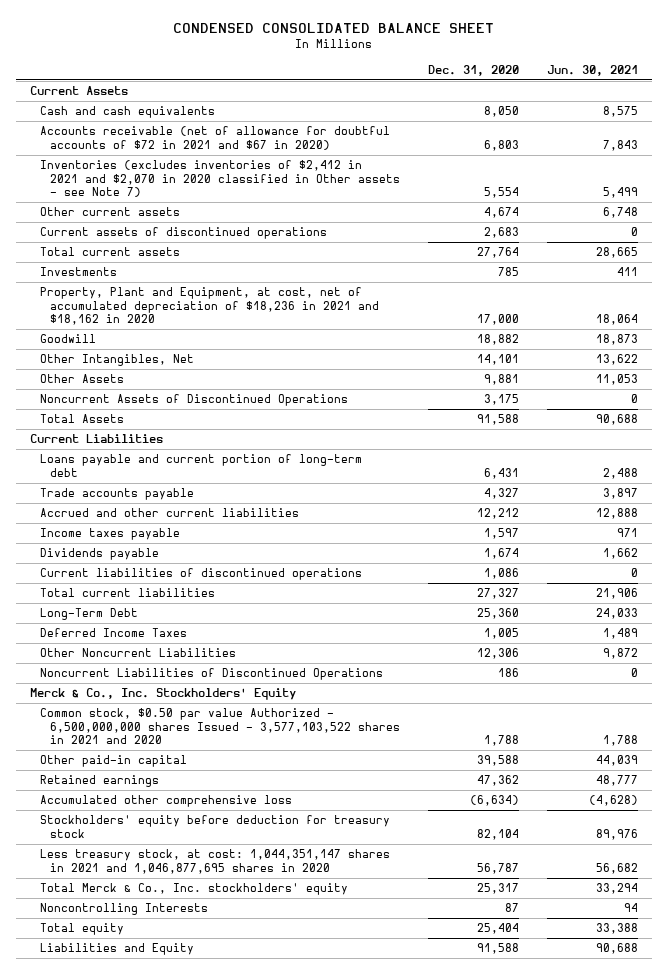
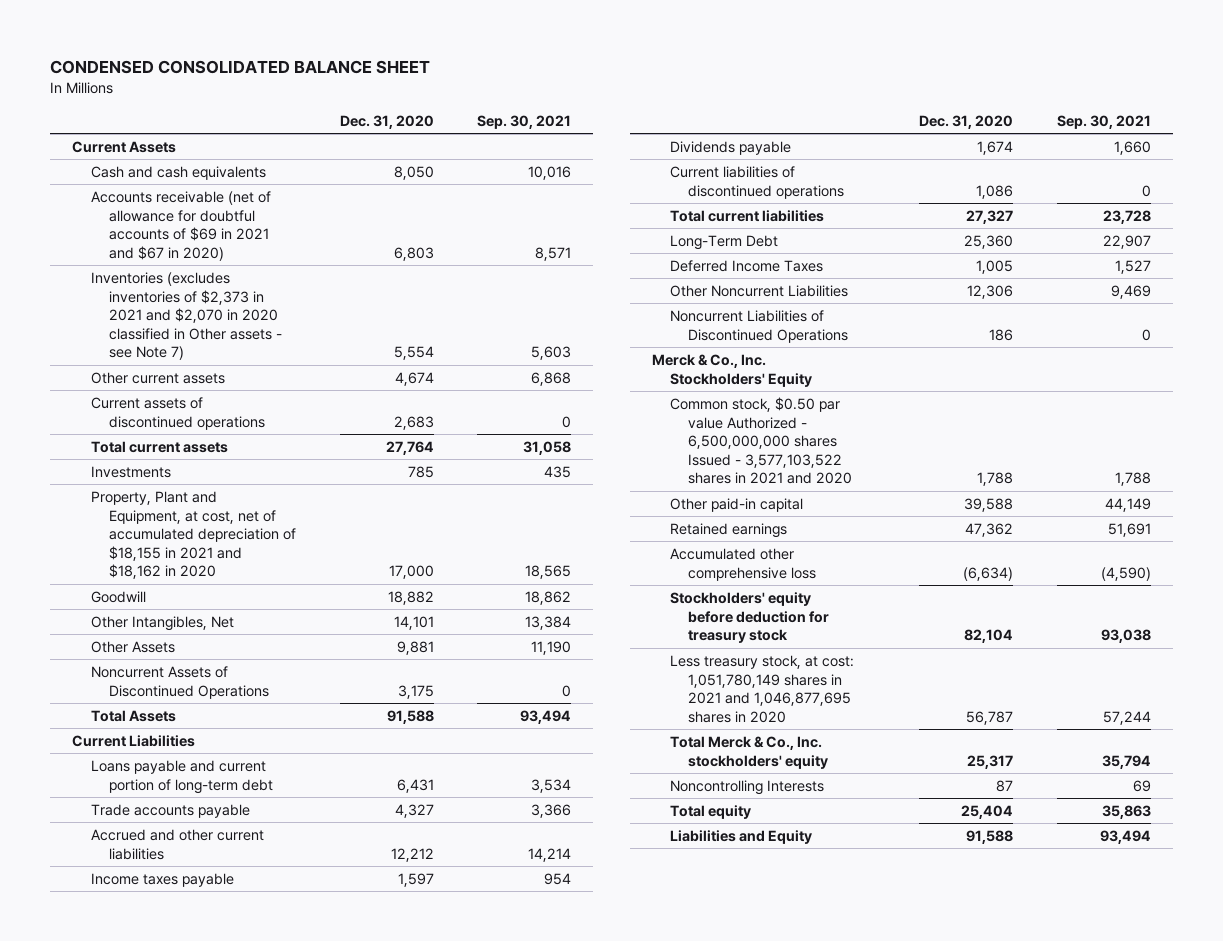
- | Dec. 31, 2020 | Jun. 30, 2021
+ | Dec. 31, 2020 | Sep. 30, 2021
- Accounts receivable (net of allowance for doubtful accounts of $72 in 2021 and $67 in 2020) | 6,803 | 7,843
- Inventories (excludes inventories of $2,412 in 2021 and $2,070 in 2020 classified in Other assets - see Note 7) | 5,554 | 5,499
+ Accounts receivable (net of allowance for doubtful accounts of $69 in 2021 and $67 in 2020) | 6,803 | 8,571
+ Inventories (excludes inventories of $2,373 in 2021 and $2,070 in 2020 classified in Other assets - see Note 7) | 5,554 | 5,603
- Property, Plant and Equipment, at cost, net of accumulated depreciation of $18,236 in 2021 and $18,162 in 2020 | 17,000 | 18,064
+ Property, Plant and Equipment, at cost, net of accumulated depreciation of $18,155 in 2021 and $18,162 in 2020 | 17,000 | 18,565
- Less treasury stock, at cost: 1,044,351,147 shares in 2021 and 1,046,877,695 shares in 2020 | 56,787 | 56,682
+ Less treasury stock, at cost: 1,051,780,149 shares in 2021 and 1,046,877,695 shares in 2020 | 56,787 | 57,244

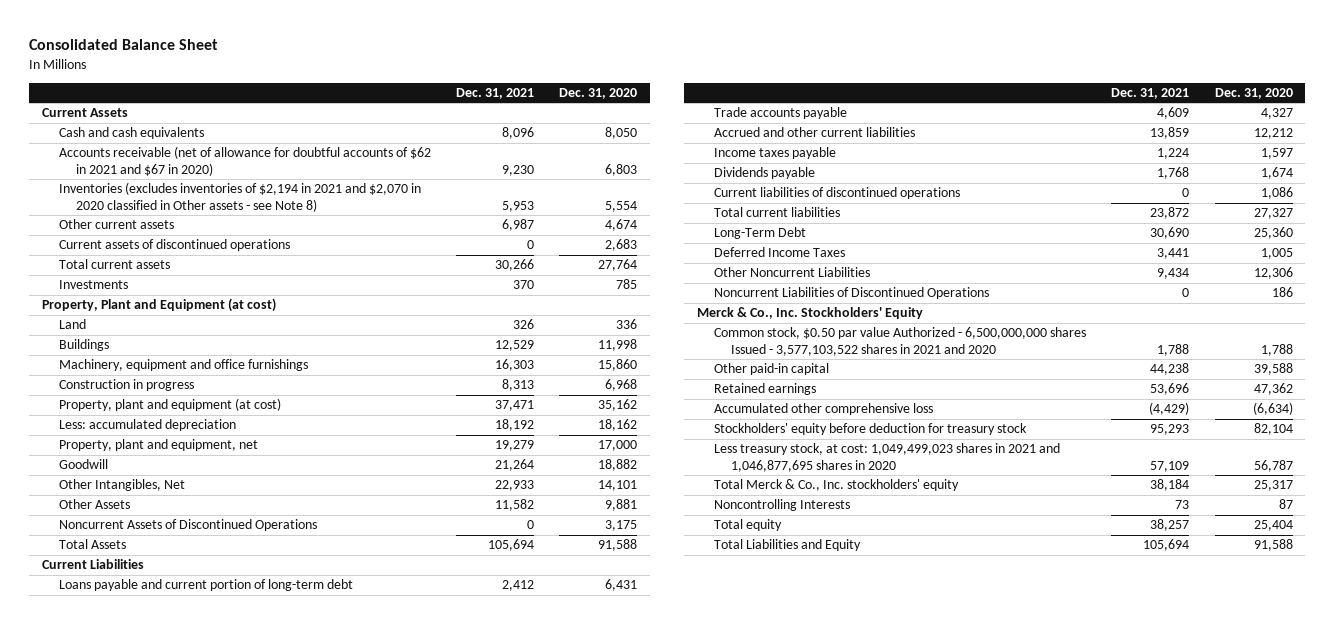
- CONDENSED CONSOLIDATED BALANCE SHEET
+ Consolidated Balance Sheet
- | Dec. 31, 2020 | Sep. 30, 2021
+ | Dec. 31, 2021 | Dec. 31, 2020
- Accounts receivable (net of allowance for doubtful accounts of $69 in 2021 and $67 in 2020) | 6,803 | 8,571
- Inventories (excludes inventories of $2,373 in 2021 and $2,070 in 2020 classified in Other assets - see Note 7) | 5,554 | 5,603
+ Accounts receivable (net of allowance for doubtful accounts of $62 in 2021 and $67 in 2020) | 9,230 | 6,803
+ Inventories (excludes inventories of $2,194 in 2021 and $2,070 in 2020 classified in Other assets - see Note 8) | 5,953 | 5,554
- Property, Plant and Equipment, at cost, net of accumulated depreciation of $18,155 in 2021 and $18,162 in 2020 | 17,000 | 18,565
+ Property, Plant and Equipment (at cost)
+ Land | 326 | 336
+ Buildings | 12,529 | 11,998
+ Machinery, equipment and office furnishings | 16,303 | 15,860
+ Construction in progress | 8,313 | 6,968
+ Property, plant and equipment (at cost) | 37,471 | 35,162
+ Less: accumulated depreciation | 18,192 | 18,162
+ Property, plant and equipment, net | 19,279 | 17,000
- Less treasury stock, at cost: 1,051,780,149 shares in 2021 and 1,046,877,695 shares in 2020 | 56,787 | 57,244
+ Less treasury stock, at cost: 1,049,499,023 shares in 2021 and 1,046,877,695 shares in 2020 | 57,109 | 56,787
- Liabilities and Equity | 91,588 | 93,494
+ Total Liabilities and Equity | 105,694 | 91,588

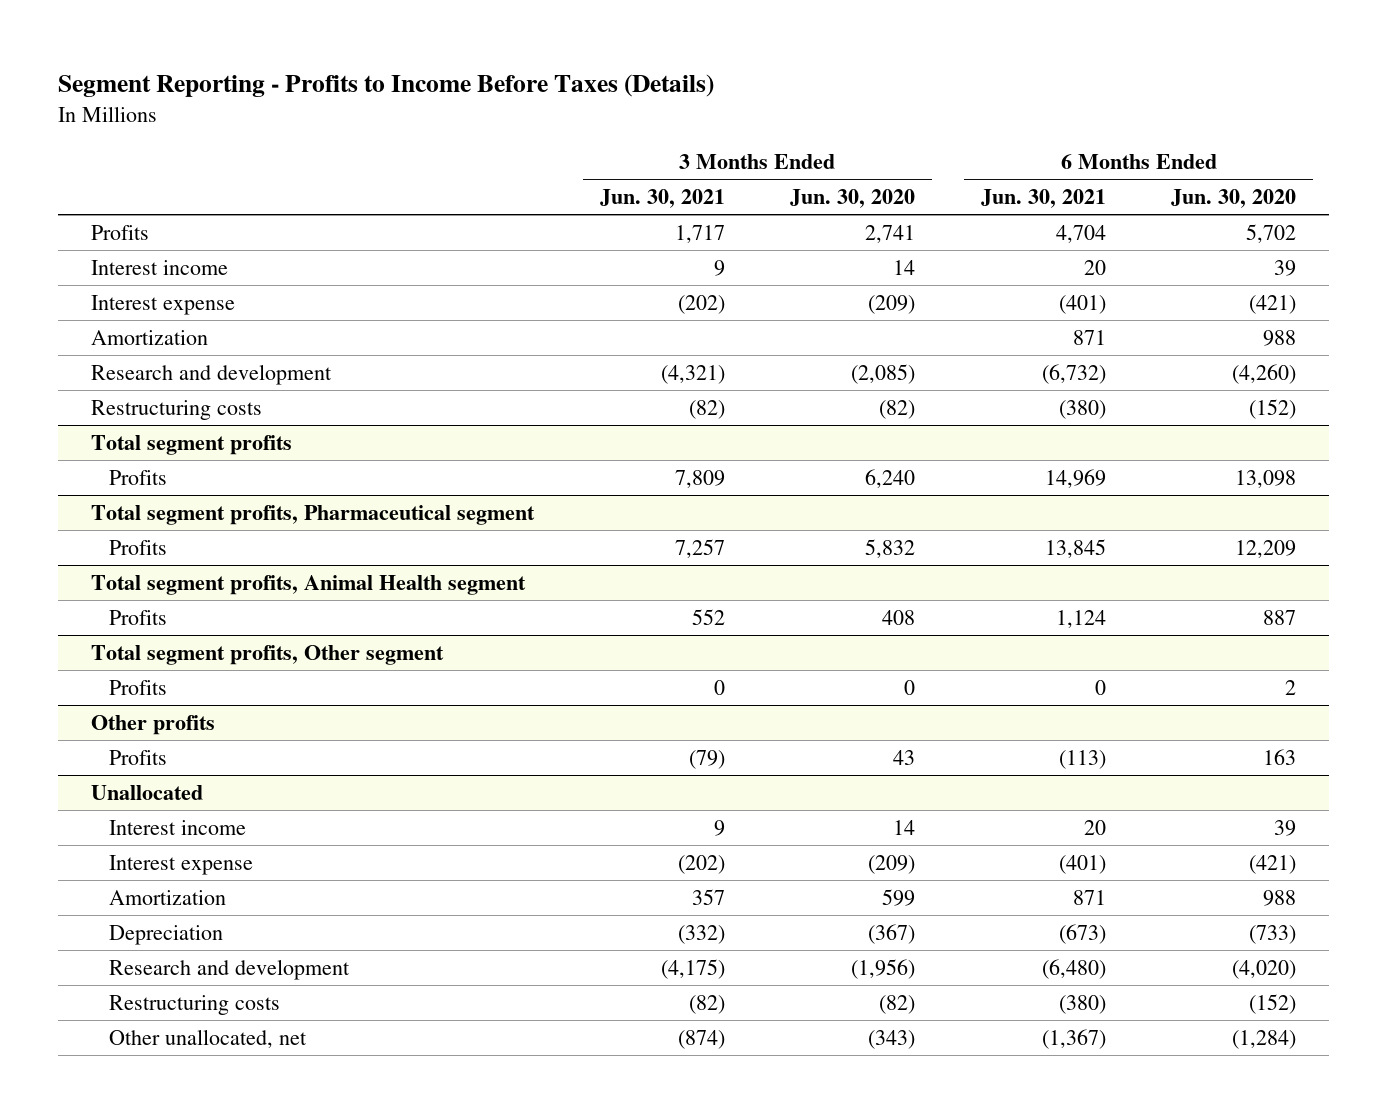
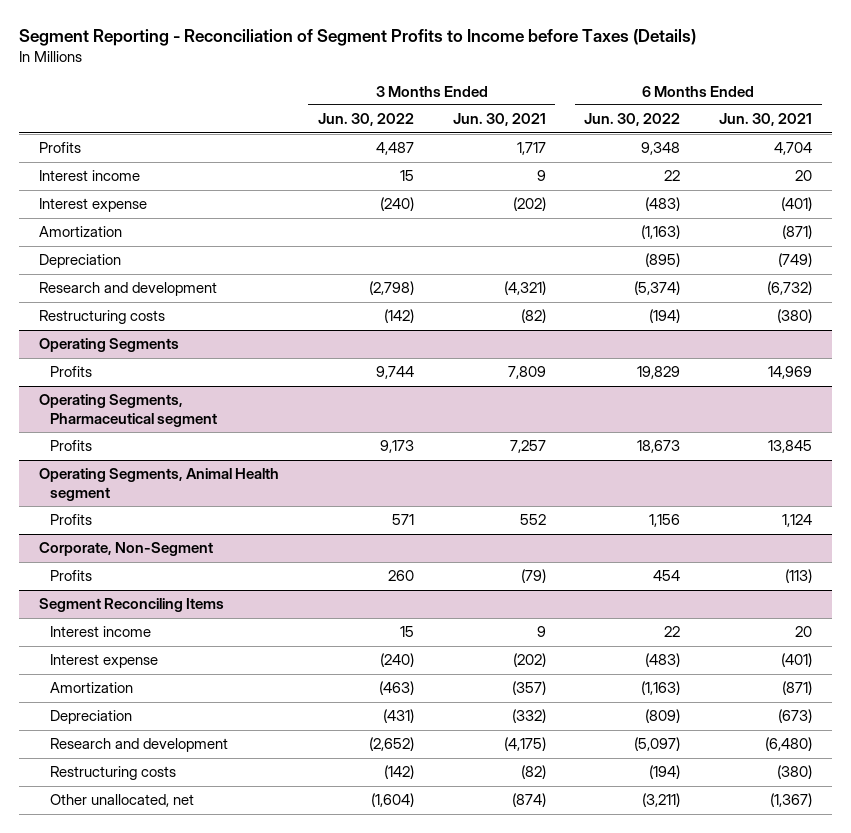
- Segment Reporting - Profits to Income Before Taxes (Details)
+ Segment Reporting - Reconciliation of Segment Profits to Income before Taxes (Details)
- | 3 Months Ended Jun. 30, 2021 | 3 Months Ended Jun. 30, 2020 | 6 Months Ended Jun. 30, 2021 | 6 Months Ended Jun. 30, 2020
+ | 3 Months Ended Jun. 30, 2022 | 3 Months Ended Jun. 30, 2021 | 6 Months Ended Jun. 30, 2022 | 6 Months Ended Jun. 30, 2021
- Amortization | | | 871 | 988
+ Amortization | | | (1,163) | (871)
+ Depreciation | | | (895) | (749)
- Total segment profits
+ Operating Segments
- Total segment profits, Pharmaceutical segment
+ Operating Segments, Pharmaceutical segment
- Total segment profits, Animal Health segment
+ Operating Segments, Animal Health segment
- Total segment profits, Other segment
- Profits | 0 | 0 | 0 | 2
- Other profits
+ Corporate, Non-Segment
- Unallocated
+ Segment Reconciling Items
- Amortization | 357 | 599 | 871 | 988
+ Amortization | (463) | (357) | (1,163) | (871)

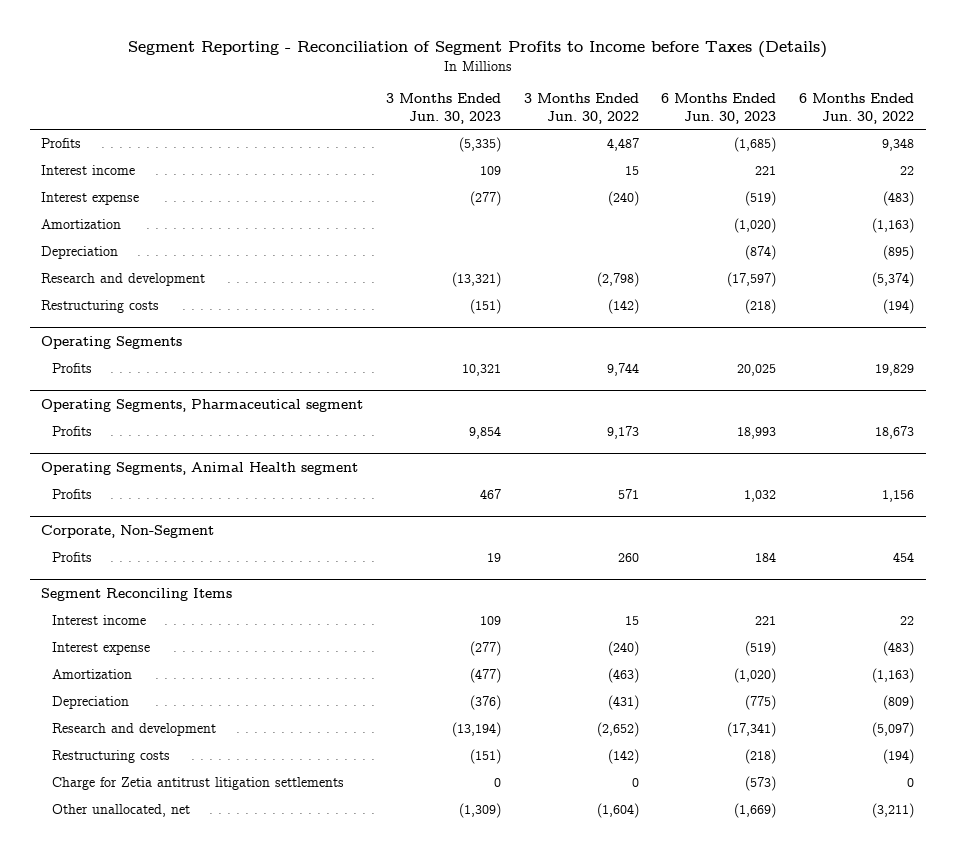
- | 3 Months Ended Jun. 30, 2022 | 3 Months Ended Jun. 30, 2021 | 6 Months Ended Jun. 30, 2022 | 6 Months Ended Jun. 30, 2021
+ | 3 Months Ended Jun. 30, 2023 | 3 Months Ended Jun. 30, 2022 | 6 Months Ended Jun. 30, 2023 | 6 Months Ended Jun. 30, 2022
@ Segment Reconciling Items
+ Charge for Zetia antitrust litigation settlements | 0 | 0 | (573) | 0

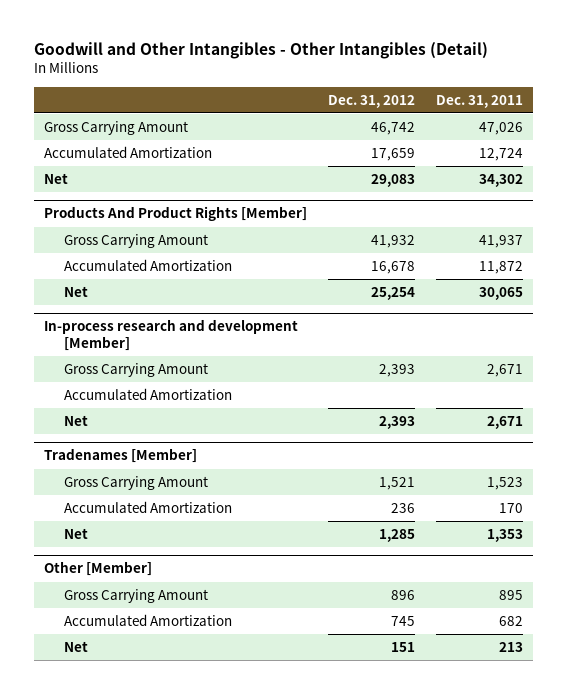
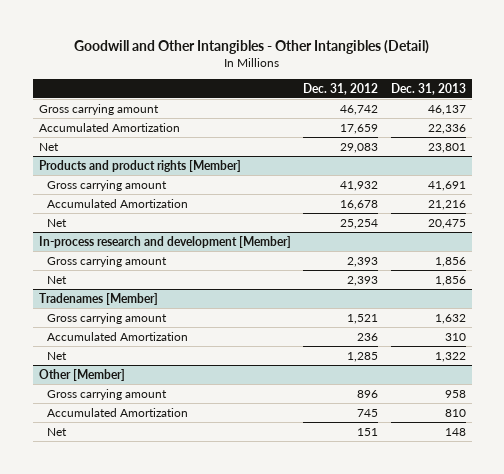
- | Dec. 31, 2012 | Dec. 31, 2011
+ | Dec. 31, 2012 | Dec. 31, 2013
- Gross Carrying Amount | 46,742 | 47,026
+ Gross carrying amount | 46,742 | 46,137
- Products And Product Rights [Member]
- Gross Carrying Amount | 41,932 | 41,937
+ Products and product rights [Member]
+ Gross carrying amount | 41,932 | 41,691
@ In-process research and development [Member]
- Gross Carrying Amount | 2,393 | 2,671
- Accumulated Amortization
+ Gross carrying amount | 2,393 | 1,856
@ Tradenames [Member]
- Gross Carrying Amount | 1,521 | 1,523
+ Gross carrying amount | 1,521 | 1,632
@ Other [Member]
- Gross Carrying Amount | 896 | 895
+ Gross carrying amount | 896 | 958

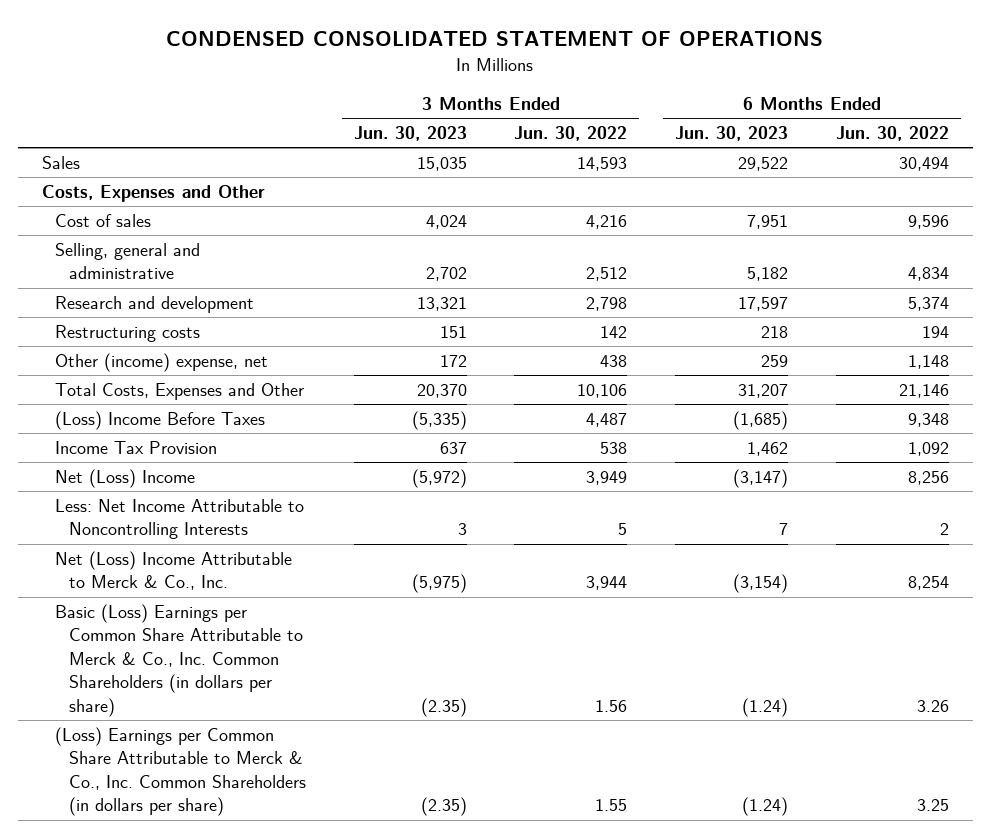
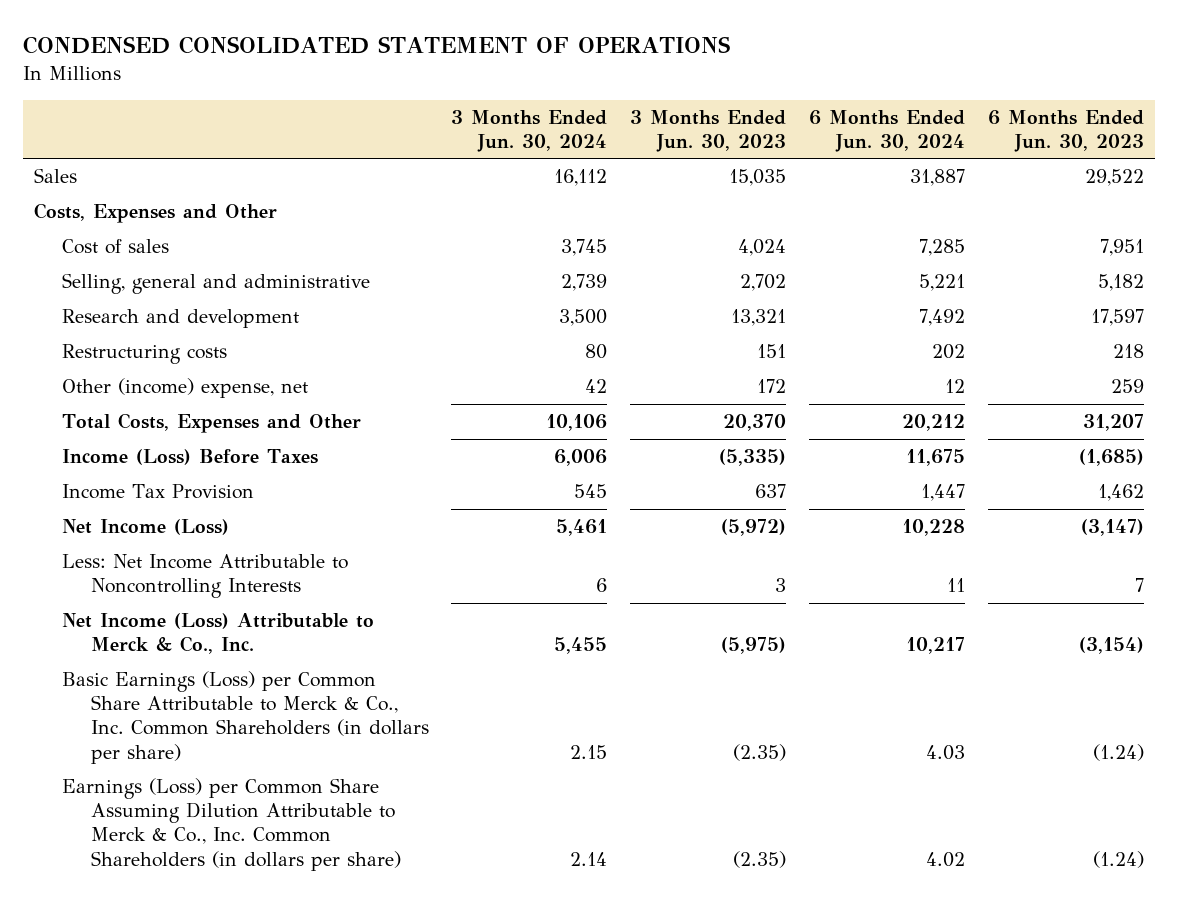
- | 3 Months Ended Jun. 30, 2023 | 3 Months Ended Jun. 30, 2022 | 6 Months Ended Jun. 30, 2023 | 6 Months Ended Jun. 30, 2022
+ | 3 Months Ended Jun. 30, 2024 | 3 Months Ended Jun. 30, 2023 | 6 Months Ended Jun. 30, 2024 | 6 Months Ended Jun. 30, 2023
- (Loss) Income Before Taxes | (5,335) | 4,487 | (1,685) | 9,348
+ Income (Loss) Before Taxes | 6,006 | (5,335) | 11,675 | (1,685)
- Net (Loss) Income | (5,972) | 3,949 | (3,147) | 8,256
+ Net Income (Loss) | 5,461 | (5,972) | 10,228 | (3,147)
- Net (Loss) Income Attributable to Merck & Co., Inc. | (5,975) | 3,944 | (3,154) | 8,254
- Basic (Loss) Earnings per Common Share Attributable to Merck & Co., Inc. Common Shareholders (in dollars per share) | (2.35) | 1.56 | (1.24) | 3.26
- (Loss) Earnings per Common Share Attributable to Merck & Co., Inc. Common Shareholders (in dollars per share) | (2.35) | 1.55 | (1.24) | 3.25
+ Net Income (Loss) Attributable to Merck & Co., Inc. | 5,455 | (5,975) | 10,217 | (3,154)
+ Basic Earnings (Loss) per Common Share Attributable to Merck & Co., Inc. Common Shareholders (in dollars per share) | 2.15 | (2.35) | 4.03 | (1.24)
+ Earnings (Loss) per Common Share Assuming Dilution Attributable to Merck & Co., Inc. Common Shareholders (in dollars per share) | 2.14 | (2.35) | 4.02 | (1.24)

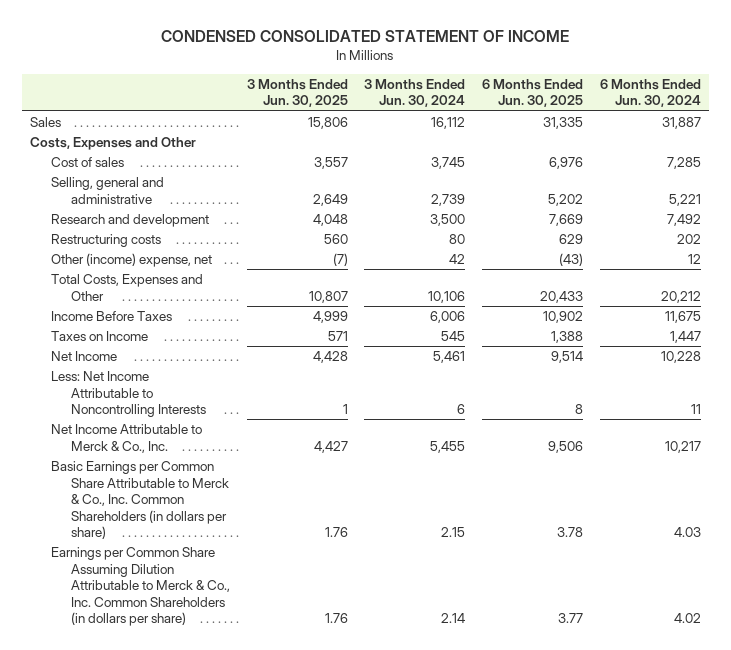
- CONDENSED CONSOLIDATED STATEMENT OF OPERATIONS
+ CONDENSED CONSOLIDATED STATEMENT OF INCOME
- | 3 Months Ended Jun. 30, 2024 | 3 Months Ended Jun. 30, 2023 | 6 Months Ended Jun. 30, 2024 | 6 Months Ended Jun. 30, 2023
+ | 3 Months Ended Jun. 30, 2025 | 3 Months Ended Jun. 30, 2024 | 6 Months Ended Jun. 30, 2025 | 6 Months Ended Jun. 30, 2024
- Income (Loss) Before Taxes | 6,006 | (5,335) | 11,675 | (1,685)
- Income Tax Provision | 545 | 637 | 1,447 | 1,462
- Net Income (Loss) | 5,461 | (5,972) | 10,228 | (3,147)
+ Income Before Taxes | 4,999 | 6,006 | 10,902 | 11,675
+ Taxes on Income | 571 | 545 | 1,388 | 1,447
+ Net Income | 4,428 | 5,461 | 9,514 | 10,228
- Net Income (Loss) Attributable to Merck & Co., Inc. | 5,455 | (5,975) | 10,217 | (3,154)
- Basic Earnings (Loss) per Common Share Attributable to Merck & Co., Inc. Common Shareholders (in dollars per share) | 2.15 | (2.35) | 4.03 | (1.24)
- Earnings (Loss) per Common Share Assuming Dilution Attributable to Merck & Co., Inc. Common Shareholders (in dollars per share) | 2.14 | (2.35) | 4.02 | (1.24)
+ Net Income Attributable to Merck & Co., Inc. | 4,427 | 5,455 | 9,506 | 10,217
+ Basic Earnings per Common Share Attributable to Merck & Co., Inc. Common Shareholders (in dollars per share) | 1.76 | 2.15 | 3.78 | 4.03
+ Earnings per Common Share Assuming Dilution Attributable to Merck & Co., Inc. Common Shareholders (in dollars per share) | 1.76 | 2.14 | 3.77 | 4.02

